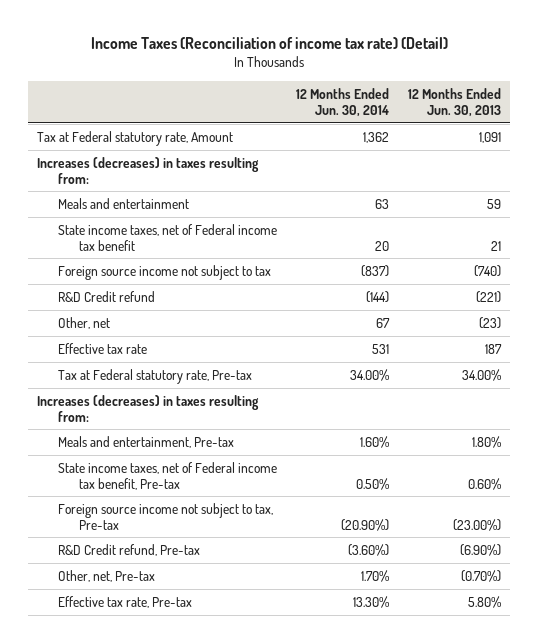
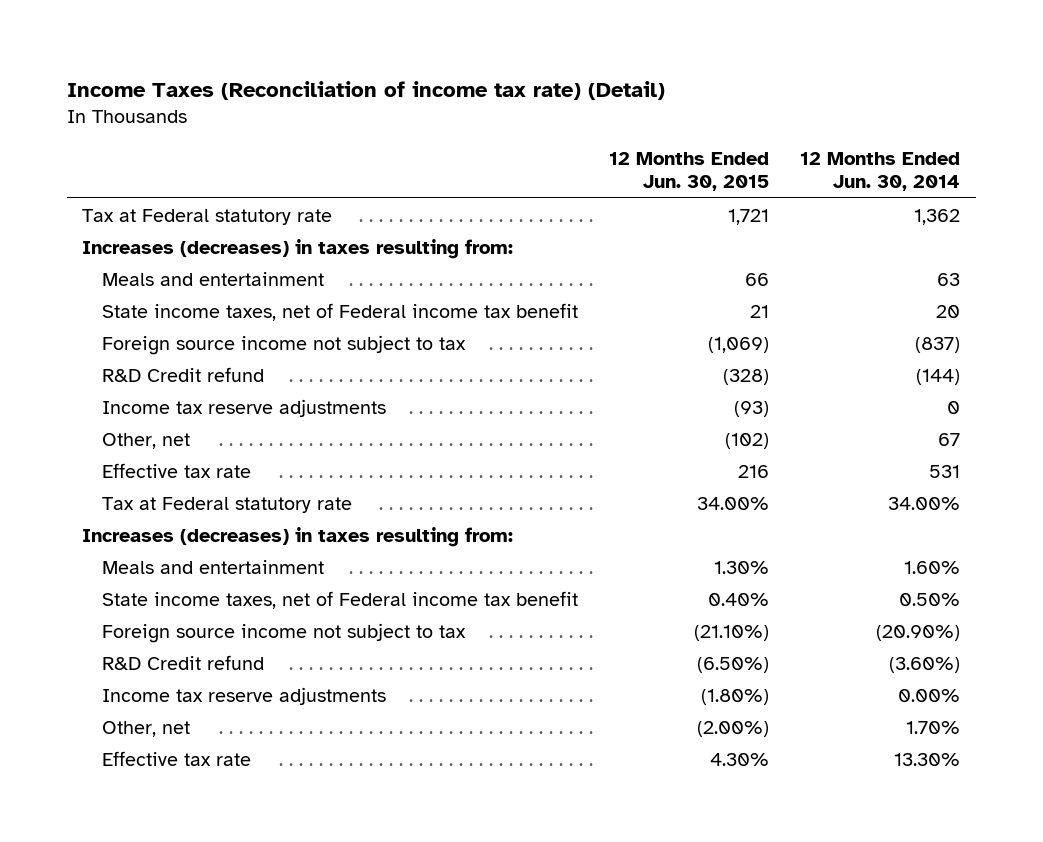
- | 12 Months Ended Jun. 30, 2014 | 12 Months Ended Jun. 30, 2013
+ | 12 Months Ended Jun. 30, 2015 | 12 Months Ended Jun. 30, 2014
- Tax at Federal statutory rate, Amount | 1,362 | 1,091
+ Tax at Federal statutory rate | 1,721 | 1,362
+ Income tax reserve adjustments | (93) | 0
- Tax at Federal statutory rate, Pre-tax | 34.00% | 34.00%
+ Tax at Federal statutory rate | 34.00% | 34.00%
- Meals and entertainment, Pre-tax | 1.60% | 1.80%
- State income taxes, net of Federal income tax benefit, Pre-tax | 0.50% | 0.60%
- Foreign source income not subject to tax, Pre-tax | (20.90%) | (23.00%)
- R&D Credit refund, Pre-tax | (3.60%) | (6.90%)
- Other, net, Pre-tax | 1.70% | (0.70%)
- Effective tax rate, Pre-tax | 13.30% | 5.80%
+ Meals and entertainment | 1.30% | 1.60%
+ State income taxes, net of Federal income tax benefit | 0.40% | 0.50%
+ Foreign source income not subject to tax | (21.10%) | (20.90%)
+ R&D Credit refund | (6.50%) | (3.60%)
+ Income tax reserve adjustments | (1.80%) | 0.00%
+ Other, net | (2.00%) | 1.70%
+ Effective tax rate | 4.30% | 13.30%

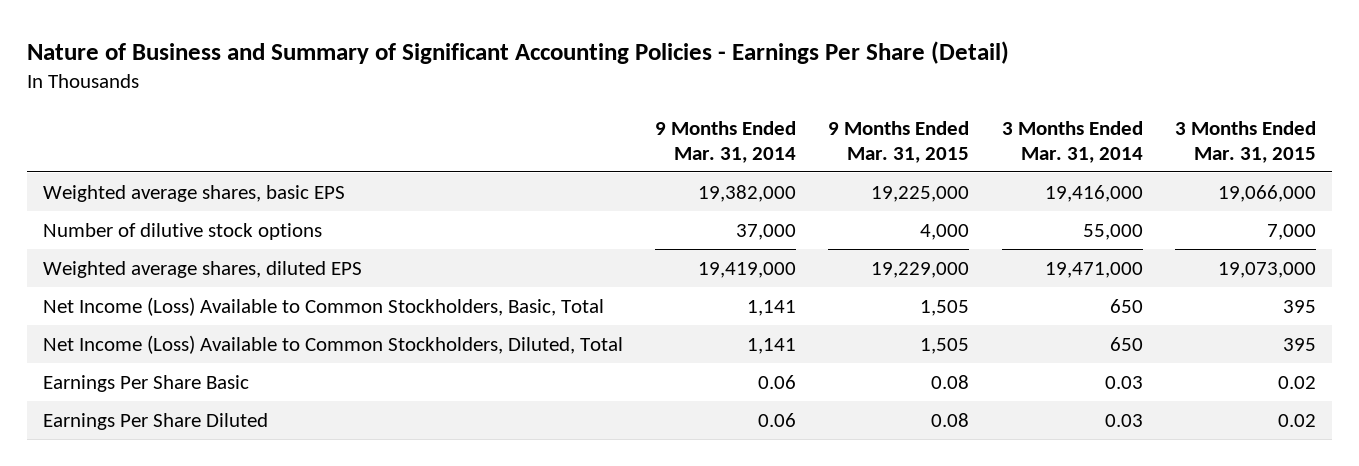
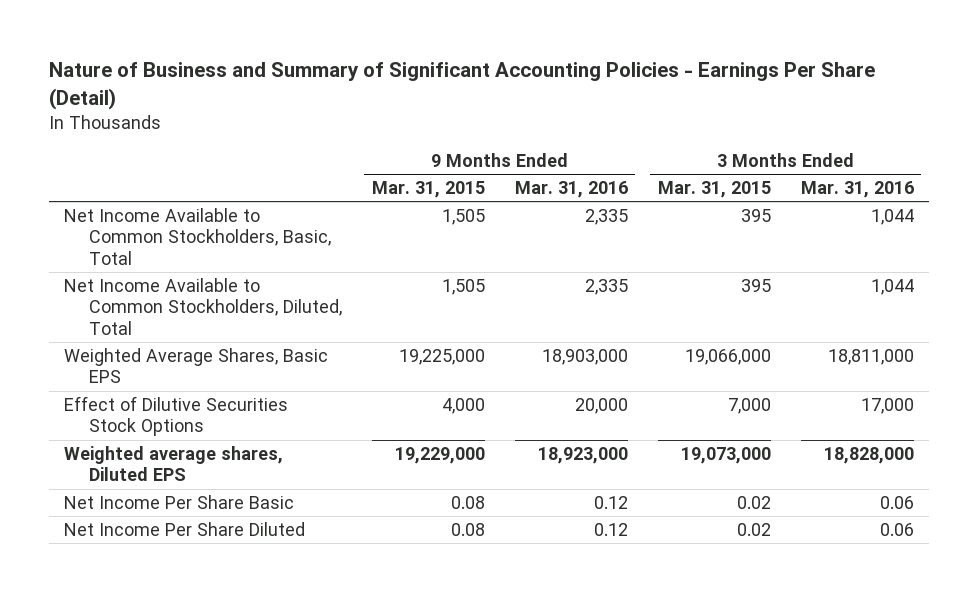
- | 9 Months Ended Mar. 31, 2014 | 9 Months Ended Mar. 31, 2015 | 3 Months Ended Mar. 31, 2014 | 3 Months Ended Mar. 31, 2015
+ | 9 Months Ended Mar. 31, 2015 | 9 Months Ended Mar. 31, 2016 | 3 Months Ended Mar. 31, 2015 | 3 Months Ended Mar. 31, 2016
- Weighted average shares, basic EPS | 19,382,000 | 19,225,000 | 19,416,000 | 19,066,000
- Number of dilutive stock options | 37,000 | 4,000 | 55,000 | 7,000
- Weighted average shares, diluted EPS | 19,419,000 | 19,229,000 | 19,471,000 | 19,073,000
- Net Income (Loss) Available to Common Stockholders, Basic, Total | 1,141 | 1,505 | 650 | 395
- Net Income (Loss) Available to Common Stockholders, Diluted, Total | 1,141 | 1,505 | 650 | 395
- Earnings Per Share Basic | 0.06 | 0.08 | 0.03 | 0.02
- Earnings Per Share Diluted | 0.06 | 0.08 | 0.03 | 0.02
+ Net Income Available to Common Stockholders, Basic, Total | 1,505 | 2,335 | 395 | 1,044
+ Net Income Available to Common Stockholders, Diluted, Total | 1,505 | 2,335 | 395 | 1,044
+ Weighted Average Shares, Basic EPS | 19,225,000 | 18,903,000 | 19,066,000 | 18,811,000
+ Effect of Dilutive Securities Stock Options | 4,000 | 20,000 | 7,000 | 17,000
+ Weighted average shares, Diluted EPS | 19,229,000 | 18,923,000 | 19,073,000 | 18,828,000
+ Net Income Per Share Basic | 0.08 | 0.12 | 0.02 | 0.06
+ Net Income Per Share Diluted | 0.08 | 0.12 | 0.02 | 0.06

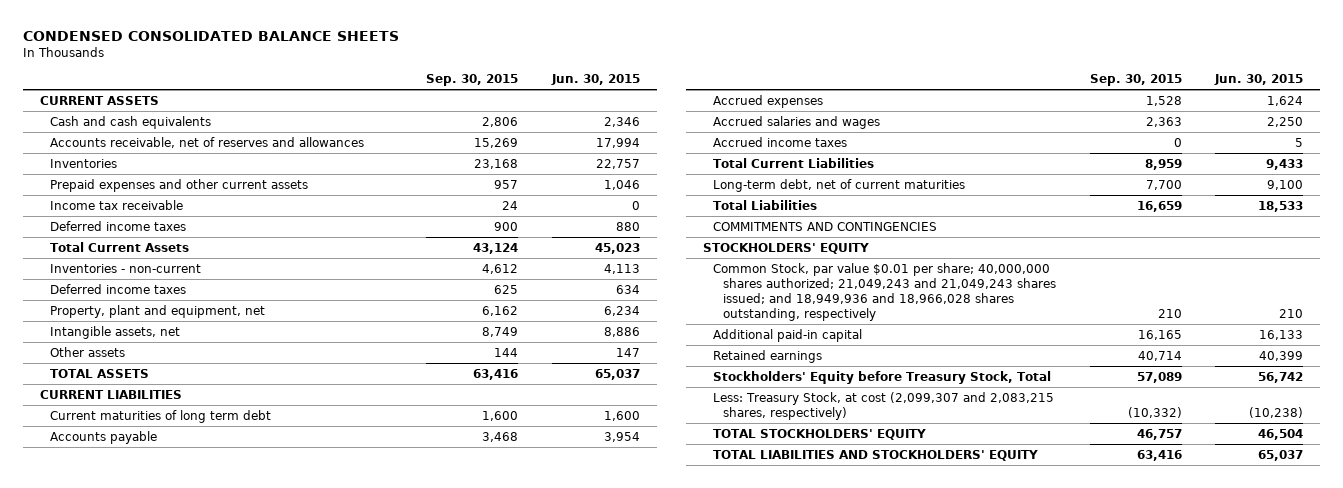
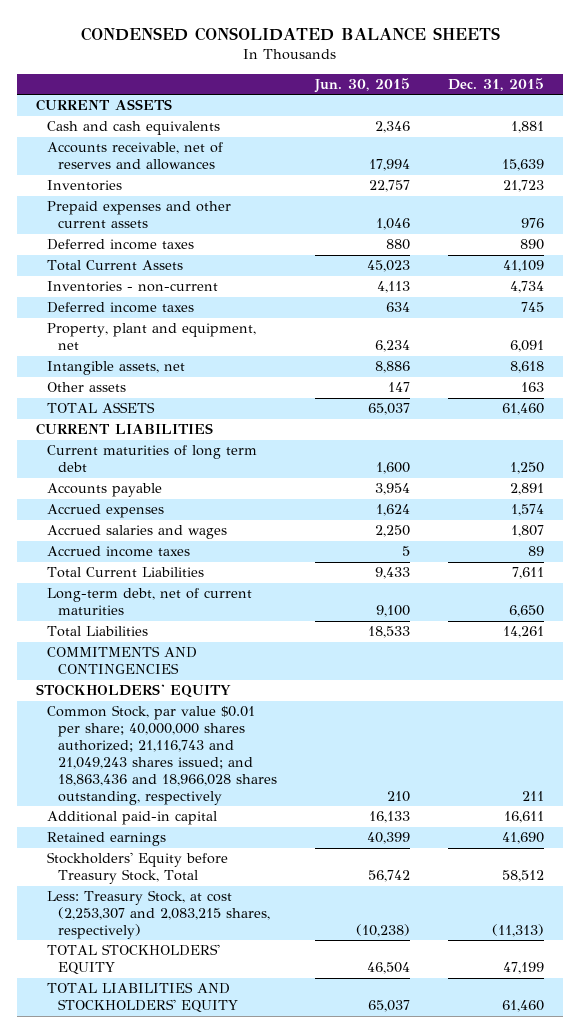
- | Sep. 30, 2015 | Jun. 30, 2015
+ | Jun. 30, 2015 | Dec. 31, 2015
- Income tax receivable | 24 | 0
- Common Stock, par value $0.01 per share; 40,000,000 shares authorized; 21,049,243 and 21,049,243 shares issued; and 18,949,936 and 18,966,028 shares outstanding, respectively | 210 | 210
+ Common Stock, par value $0.01 per share; 40,000,000 shares authorized; 21,116,743 and 21,049,243 shares issued; and 18,863,436 and 18,966,028 shares outstanding, respectively | 210 | 211
- Less: Treasury Stock, at cost (2,099,307 and 2,083,215 shares, respectively) | (10,332) | (10,238)
+ Less: Treasury Stock, at cost (2,253,307 and 2,083,215 shares, respectively) | (10,238) | (11,313)

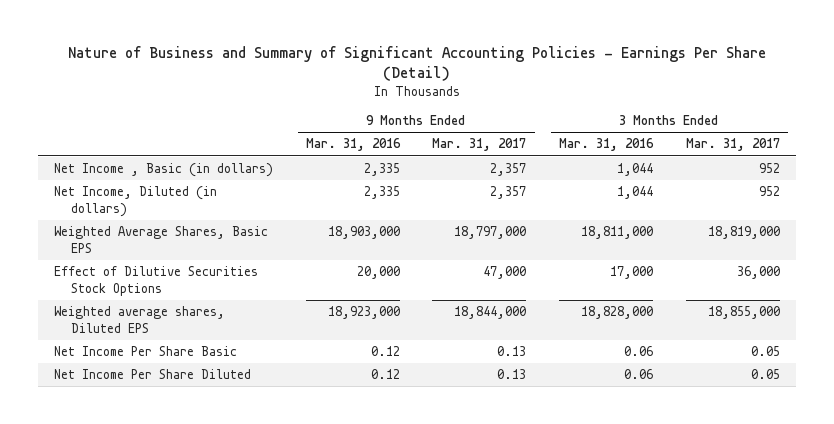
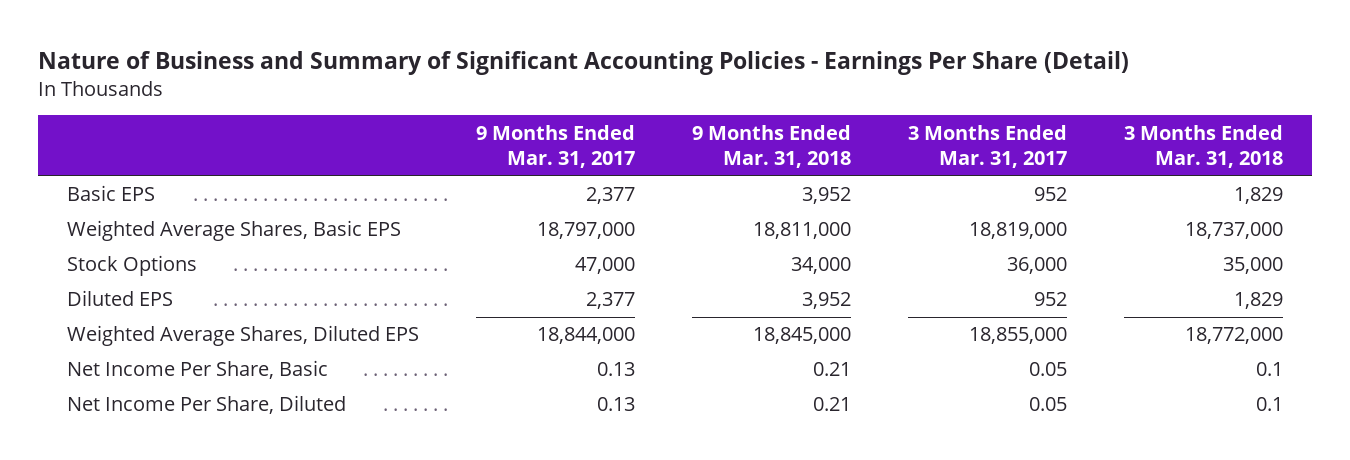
- | 9 Months Ended Mar. 31, 2016 | 9 Months Ended Mar. 31, 2017 | 3 Months Ended Mar. 31, 2016 | 3 Months Ended Mar. 31, 2017
+ | 9 Months Ended Mar. 31, 2017 | 9 Months Ended Mar. 31, 2018 | 3 Months Ended Mar. 31, 2017 | 3 Months Ended Mar. 31, 2018
- Net Income , Basic (in dollars) | 2,335 | 2,357 | 1,044 | 952
- Net Income, Diluted (in dollars) | 2,335 | 2,357 | 1,044 | 952
+ Basic EPS | 2,377 | 3,952 | 952 | 1,829
- Effect of Dilutive Securities Stock Options | 20,000 | 47,000 | 17,000 | 36,000
- Weighted average shares, Diluted EPS | 18,923,000 | 18,844,000 | 18,828,000 | 18,855,000
- Net Income Per Share Basic | 0.12 | 0.13 | 0.06 | 0.05
- Net Income Per Share Diluted | 0.12 | 0.13 | 0.06 | 0.05
+ Stock Options | 47,000 | 34,000 | 36,000 | 35,000
+ Diluted EPS | 2,377 | 3,952 | 952 | 1,829
+ Weighted Average Shares, Diluted EPS | 18,844,000 | 18,845,000 | 18,855,000 | 18,772,000
+ Net Income Per Share, Basic | 0.13 | 0.21 | 0.05 | 0.1
+ Net Income Per Share, Diluted | 0.13 | 0.21 | 0.05 | 0.1

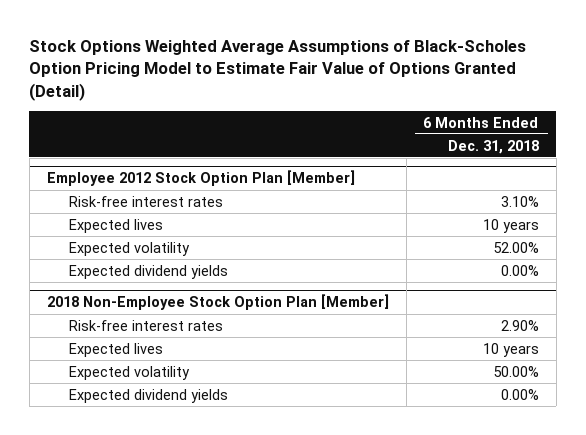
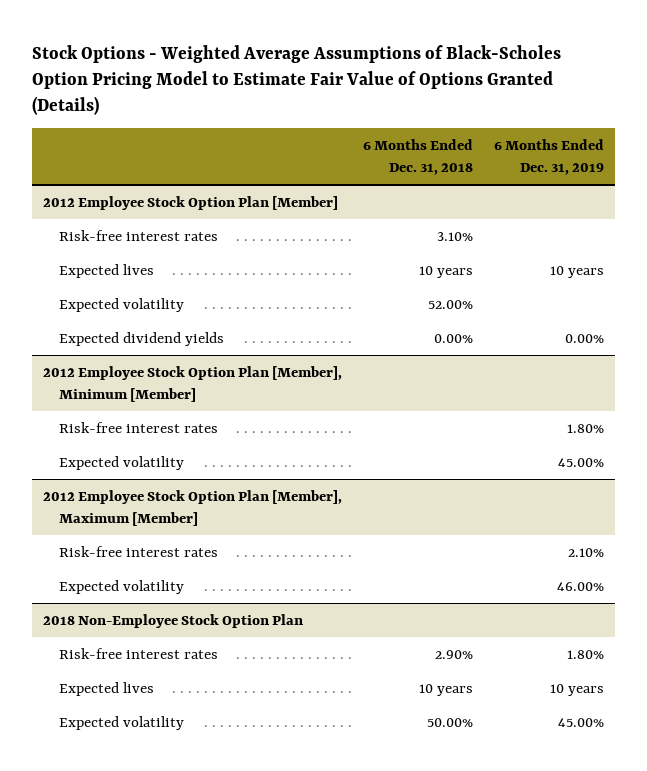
- Stock Options Weighted Average Assumptions of Black-Scholes Option Pricing Model to Estimate Fair Value of Options Granted (Detail)
+ Stock Options - Weighted Average Assumptions of Black-Scholes Option Pricing Model to Estimate Fair Value of Options Granted (Details)
- | 6 Months Ended Dec. 31, 2018
+ | 6 Months Ended Dec. 31, 2018 | 6 Months Ended Dec. 31, 2019
- Employee 2012 Stock Option Plan [Member]
+ 2012 Employee Stock Option Plan [Member]
- 2018 Non-Employee Stock Option Plan [Member]
+ 2012 Employee Stock Option Plan [Member], Minimum [Member]
+ Risk-free interest rates | | 1.80%
+ Expected volatility | | 45.00%
+ 2012 Employee Stock Option Plan [Member], Maximum [Member]
+ Risk-free interest rates | | 2.10%
+ Expected volatility | | 46.00%
+ 2018 Non-Employee Stock Option Plan
- Expected dividend yields | 0.00%

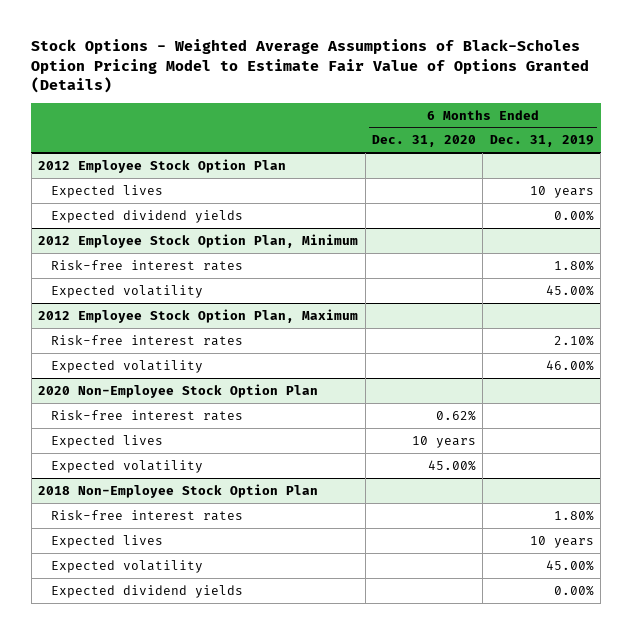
- | 6 Months Ended Dec. 31, 2018 | 6 Months Ended Dec. 31, 2019
+ | 6 Months Ended Dec. 31, 2020 | 6 Months Ended Dec. 31, 2019
- 2012 Employee Stock Option Plan [Member]
- Risk-free interest rates | 3.10% |
+ 2012 Employee Stock Option Plan
- Expected volatility | 52.00% |
- 2012 Employee Stock Option Plan [Member], Minimum [Member]
+ 2012 Employee Stock Option Plan, Minimum
- 2012 Employee Stock Option Plan [Member], Maximum [Member]
+ 2012 Employee Stock Option Plan, Maximum
+ 2020 Non-Employee Stock Option Plan
+ Risk-free interest rates | 0.62% |
+ Expected lives | 10 years |
+ Expected volatility | 45.00% |
@ 2018 Non-Employee Stock Option Plan
+ Expected dividend yields | | 0.00%

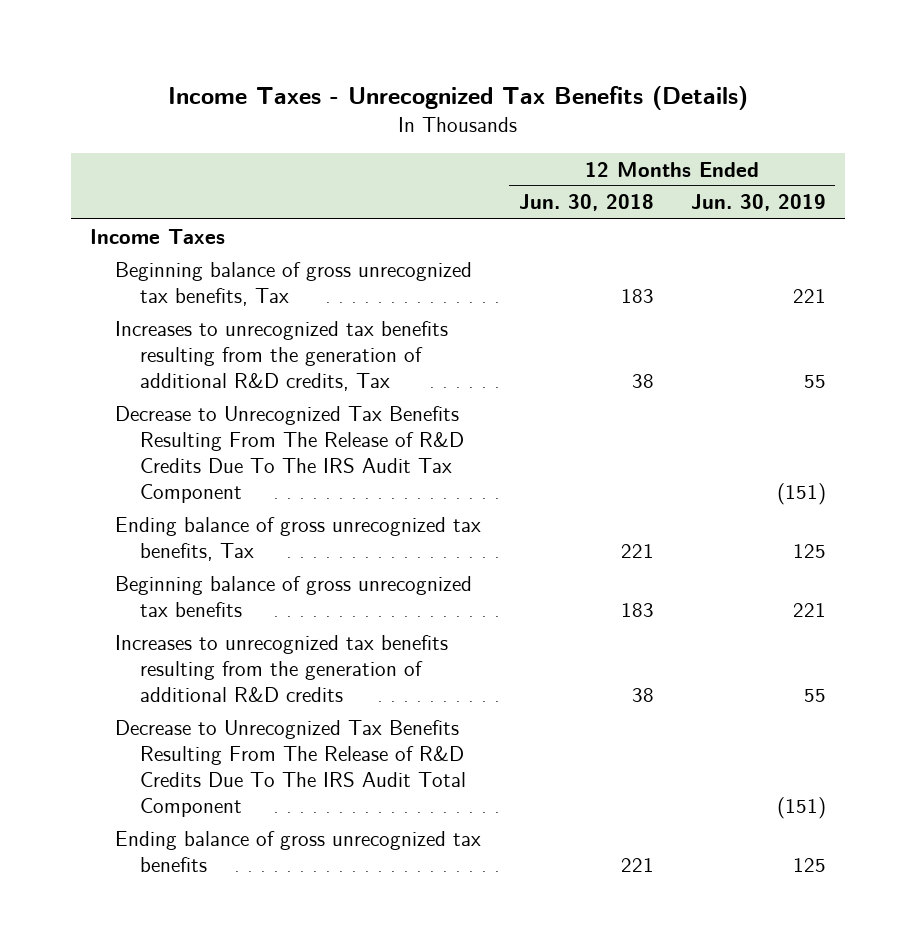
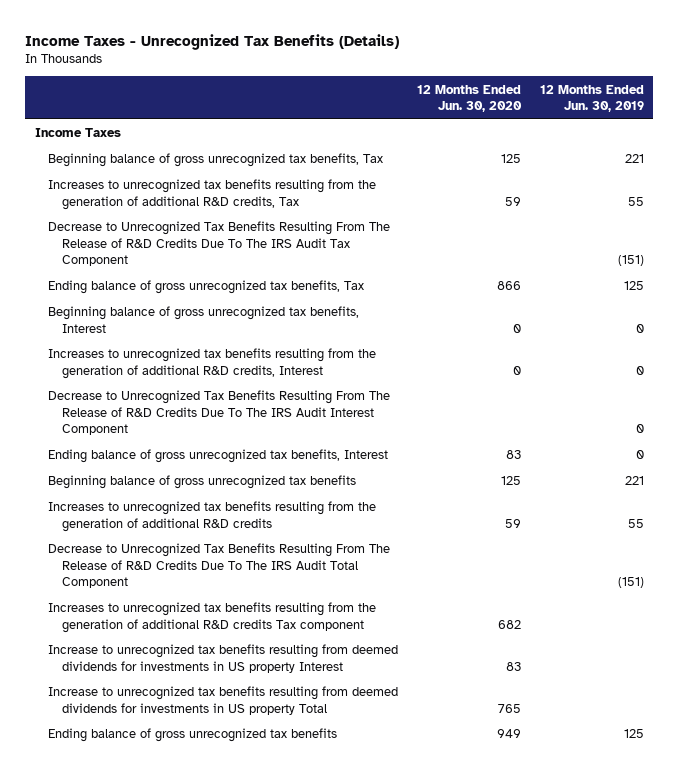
- | 12 Months Ended Jun. 30, 2018 | 12 Months Ended Jun. 30, 2019
+ | 12 Months Ended Jun. 30, 2020 | 12 Months Ended Jun. 30, 2019
+ Beginning balance of gross unrecognized tax benefits, Interest | 0 | 0
+ Increases to unrecognized tax benefits resulting from the generation of additional R&D credits, Interest | 0 | 0
+ Decrease to Unrecognized Tax Benefits Resulting From The Release of R&D Credits Due To The IRS Audit Interest Component | | 0
+ Ending balance of gross unrecognized tax benefits, Interest | 83 | 0
+ Increases to unrecognized tax benefits resulting from the generation of additional R&D credits Tax component | 682 |
+ Increase to unrecognized tax benefits resulting from deemed dividends for investments in US property Interest | 83 |
+ Increase to unrecognized tax benefits resulting from deemed dividends for investments in US property Total | 765 |

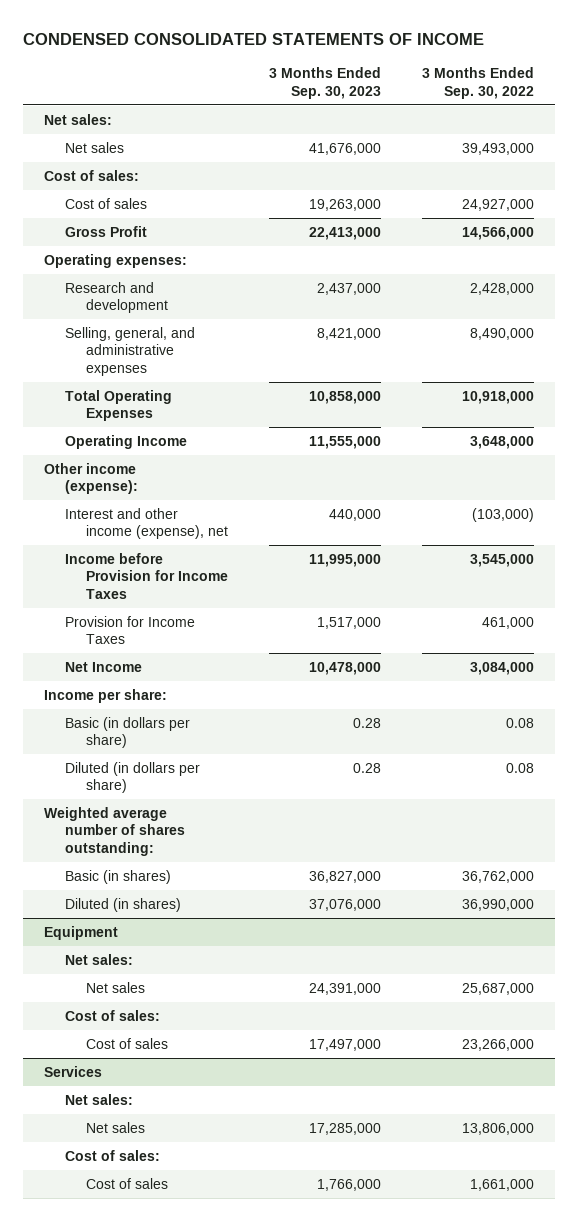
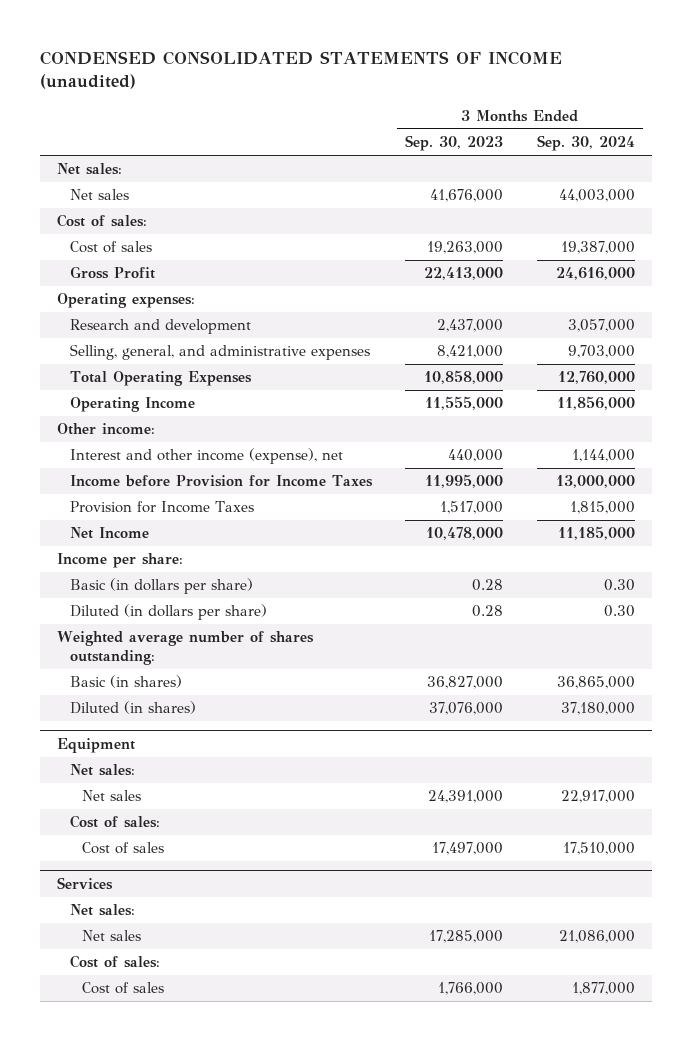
- CONDENSED CONSOLIDATED STATEMENTS OF INCOME
+ CONDENSED CONSOLIDATED STATEMENTS OF INCOME (unaudited)
- | 3 Months Ended Sep. 30, 2023 | 3 Months Ended Sep. 30, 2022
+ | 3 Months Ended Sep. 30, 2023 | 3 Months Ended Sep. 30, 2024
- Other income (expense):
+ Other income:

